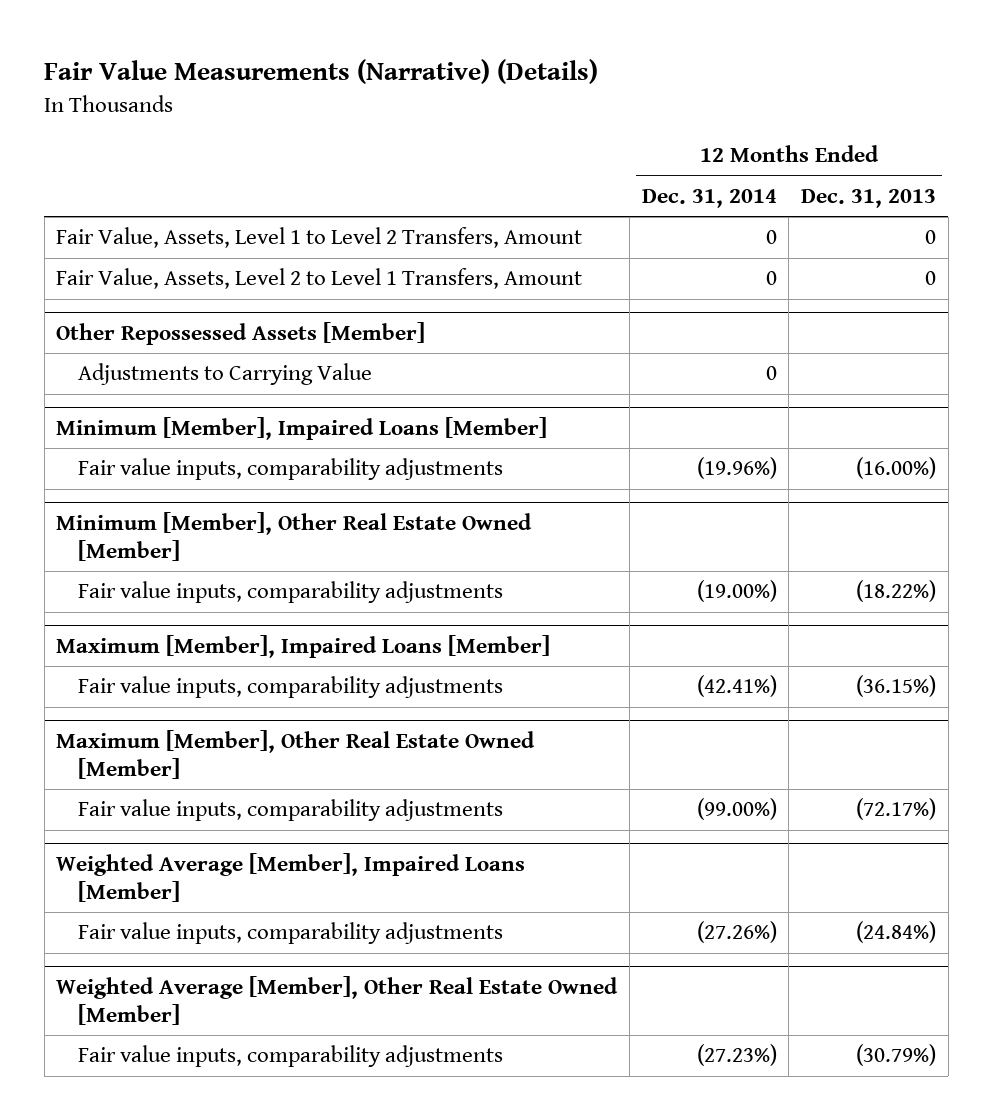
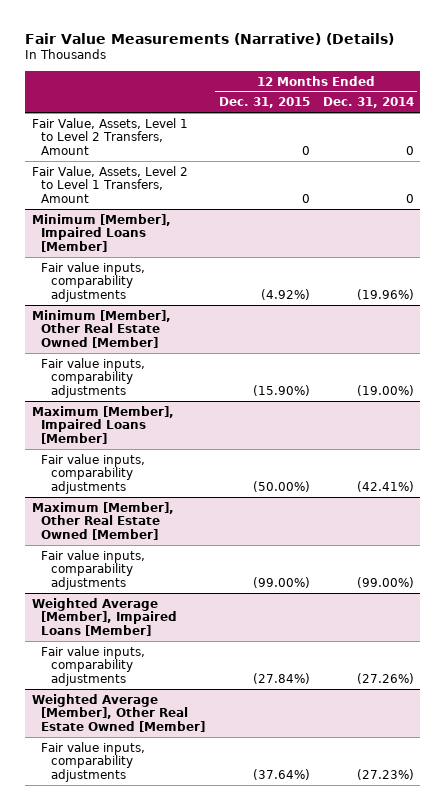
- | 12 Months Ended Dec. 31, 2014 | 12 Months Ended Dec. 31, 2013
+ | 12 Months Ended Dec. 31, 2015 | 12 Months Ended Dec. 31, 2014
- Other Repossessed Assets [Member]
- Adjustments to Carrying Value | 0 |

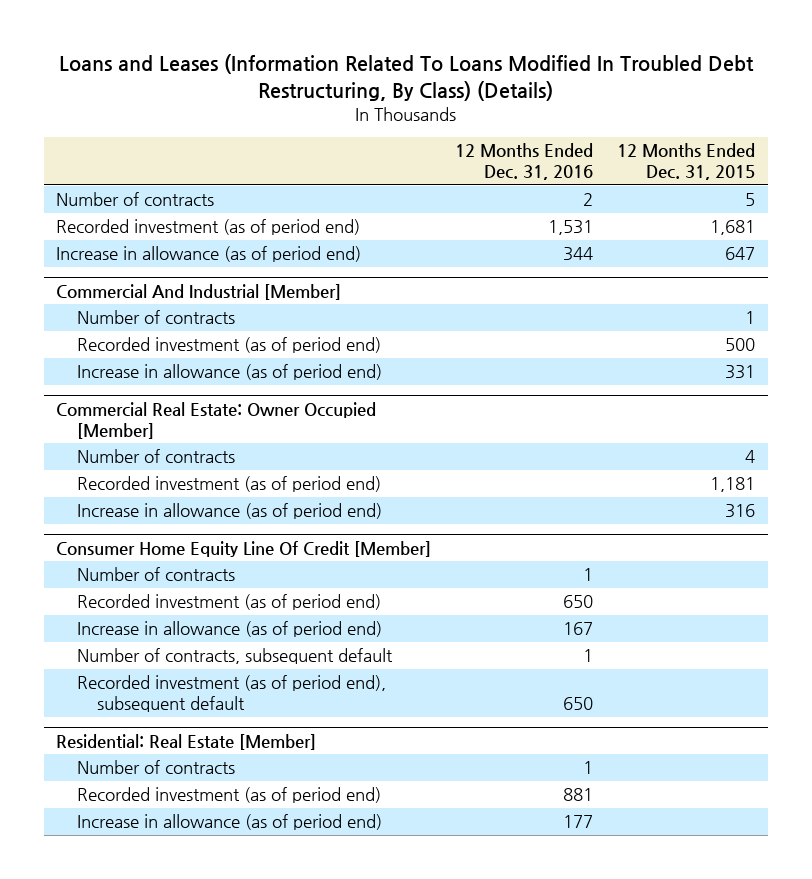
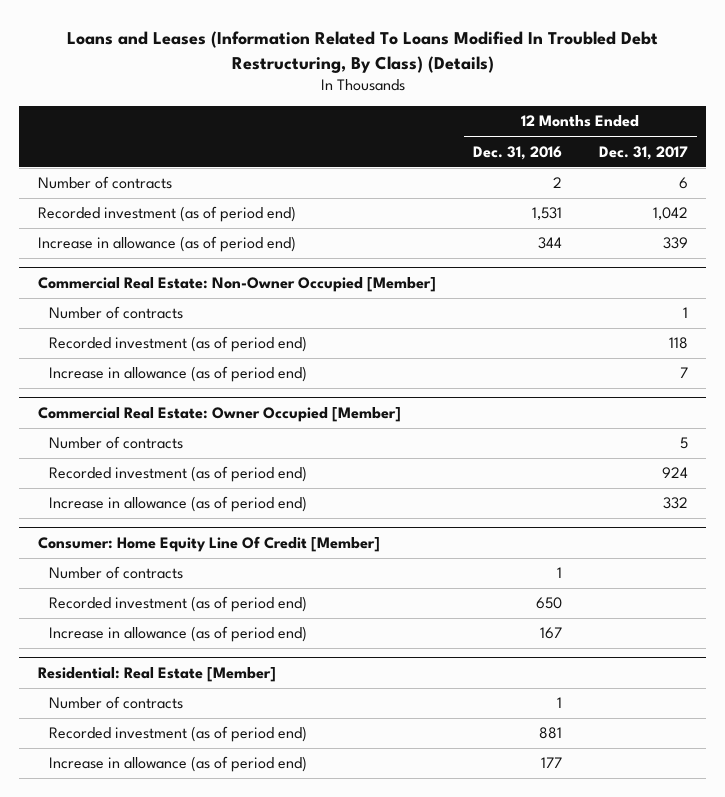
- | 12 Months Ended Dec. 31, 2016 | 12 Months Ended Dec. 31, 2015
+ | 12 Months Ended Dec. 31, 2016 | 12 Months Ended Dec. 31, 2017
- Commercial And Industrial [Member]
+ Commercial Real Estate: Non-Owner Occupied [Member]
- Consumer Home Equity Line Of Credit [Member]
+ Consumer: Home Equity Line Of Credit [Member]
- Number of contracts, subsequent default | 1 |
- Recorded investment (as of period end), subsequent default | 650 |

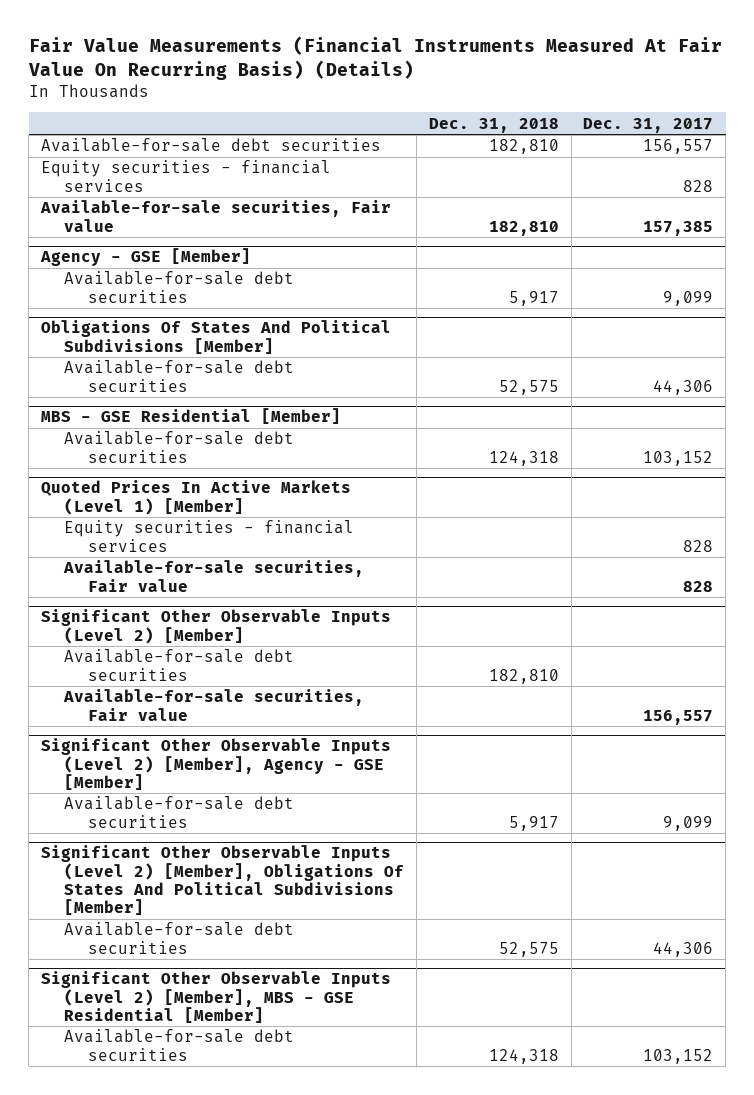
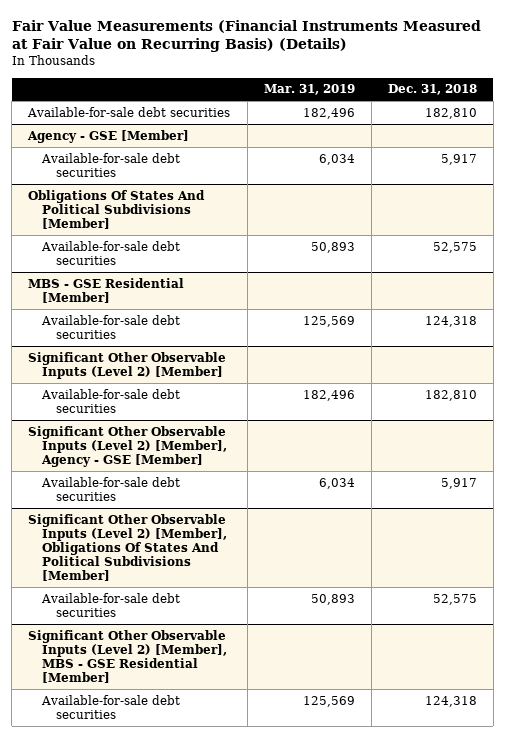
- Fair Value Measurements (Financial Instruments Measured At Fair Value On Recurring Basis) (Details)
+ Fair Value Measurements (Financial Instruments Measured at Fair Value on Recurring Basis) (Details)
- | Dec. 31, 2018 | Dec. 31, 2017
+ | Mar. 31, 2019 | Dec. 31, 2018
- Equity securities - financial services | | 828
- Available-for-sale securities, Fair value | 182,810 | 157,385
- Quoted Prices In Active Markets (Level 1) [Member]
- Equity securities - financial services | | 828
- Available-for-sale securities, Fair value | | 828
@ Significant Other Observable Inputs (Level 2) [Member]
- Available-for-sale securities, Fair value | | 156,557

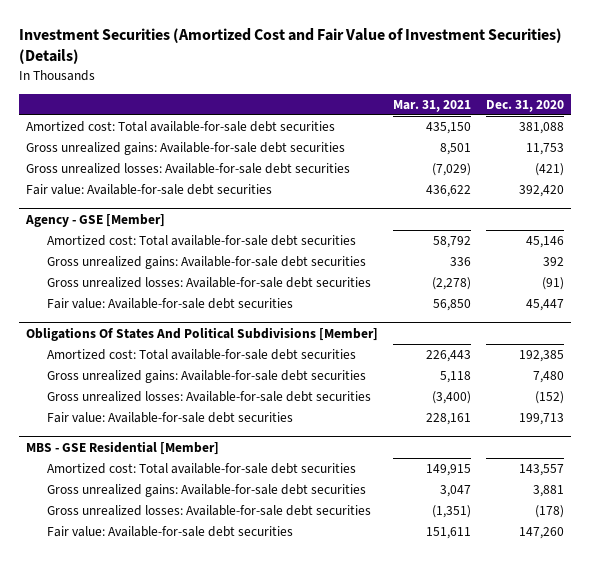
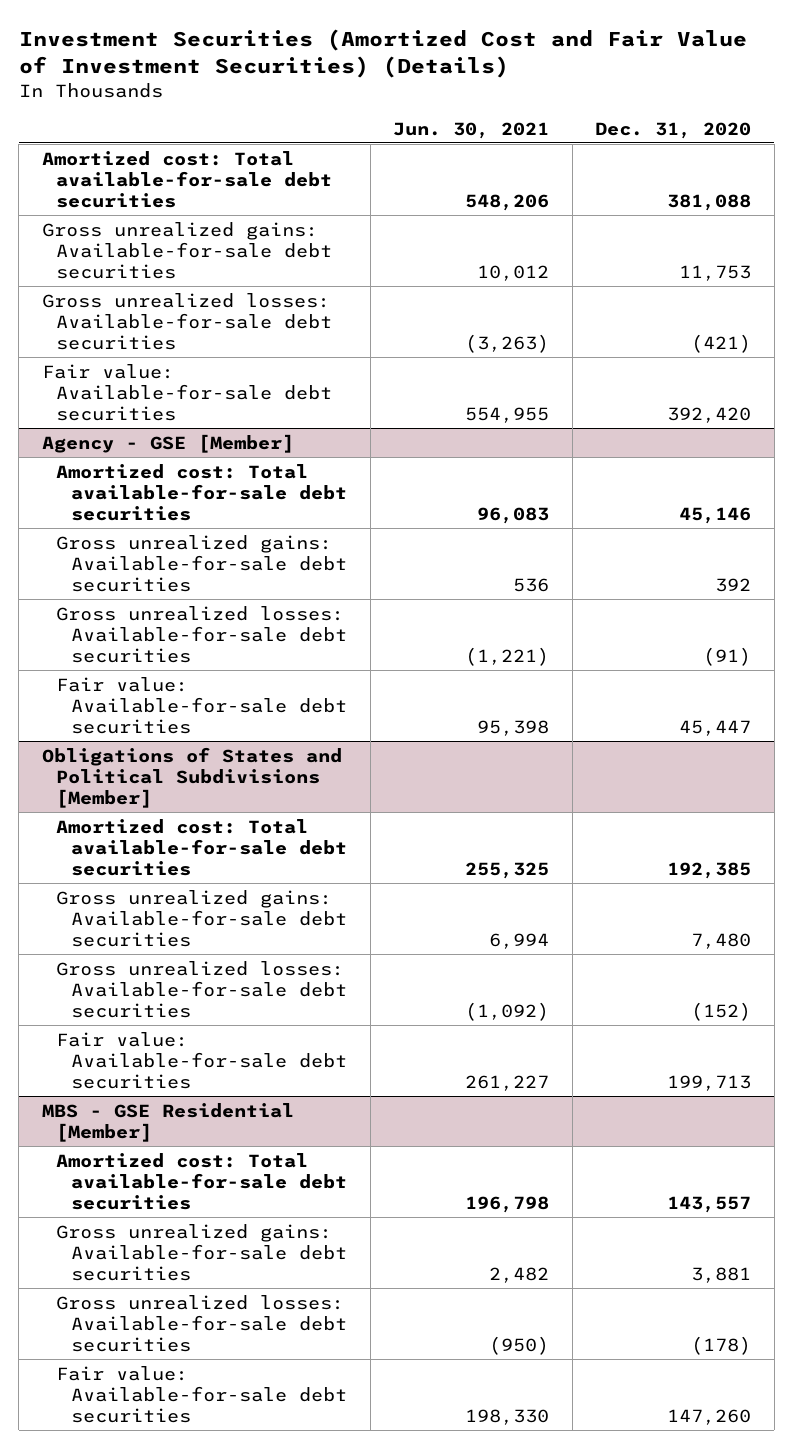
- | Mar. 31, 2021 | Dec. 31, 2020
+ | Jun. 30, 2021 | Dec. 31, 2020
- Obligations Of States And Political Subdivisions [Member]
+ Obligations of States and Political Subdivisions [Member]

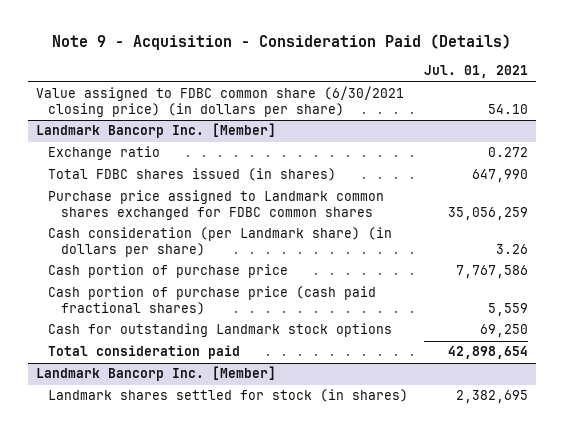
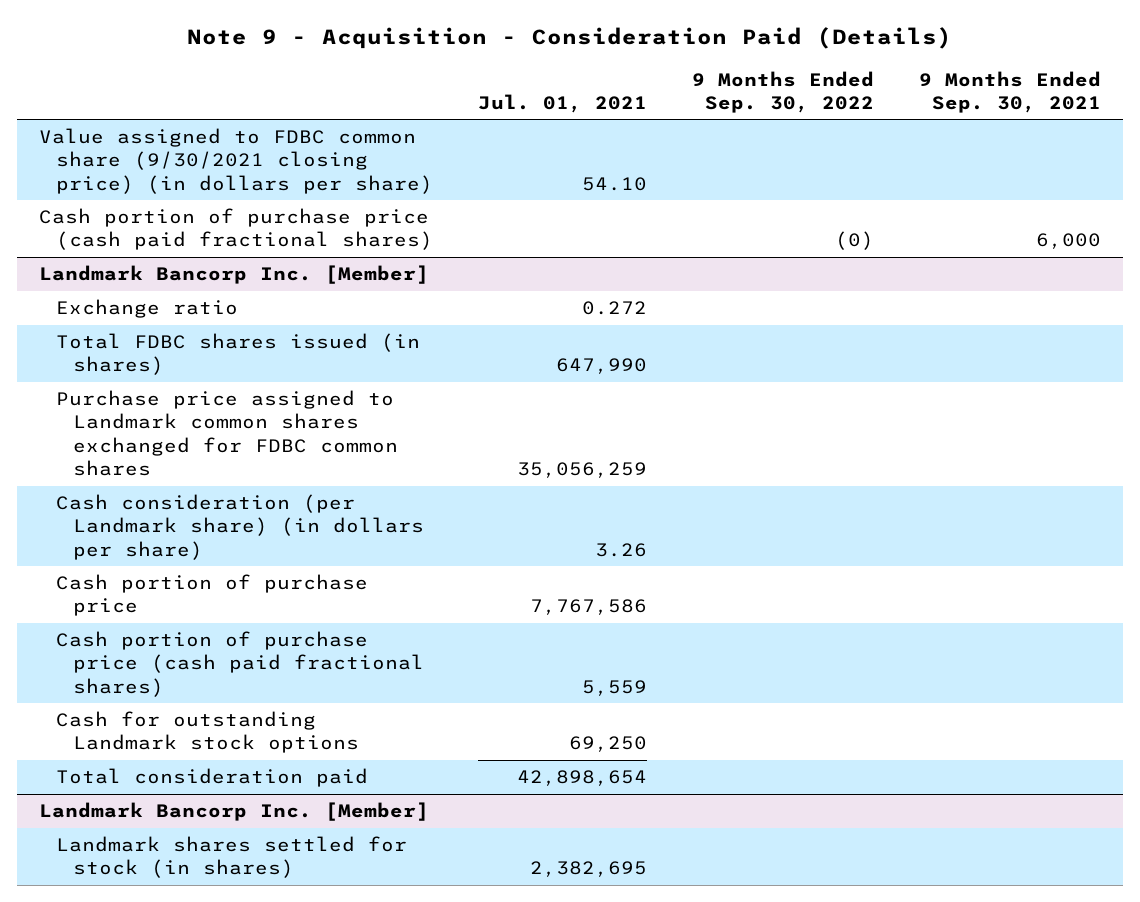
- | Jul. 01, 2021
+ | Jul. 01, 2021 | 9 Months Ended Sep. 30, 2022 | 9 Months Ended Sep. 30, 2021
- Value assigned to FDBC common share (6/30/2021 closing price) (in dollars per share) | 54.10
+ Value assigned to FDBC common share (9/30/2021 closing price) (in dollars per share) | 54.10 | |
+ Cash portion of purchase price (cash paid fractional shares) | | (0) | 6,000

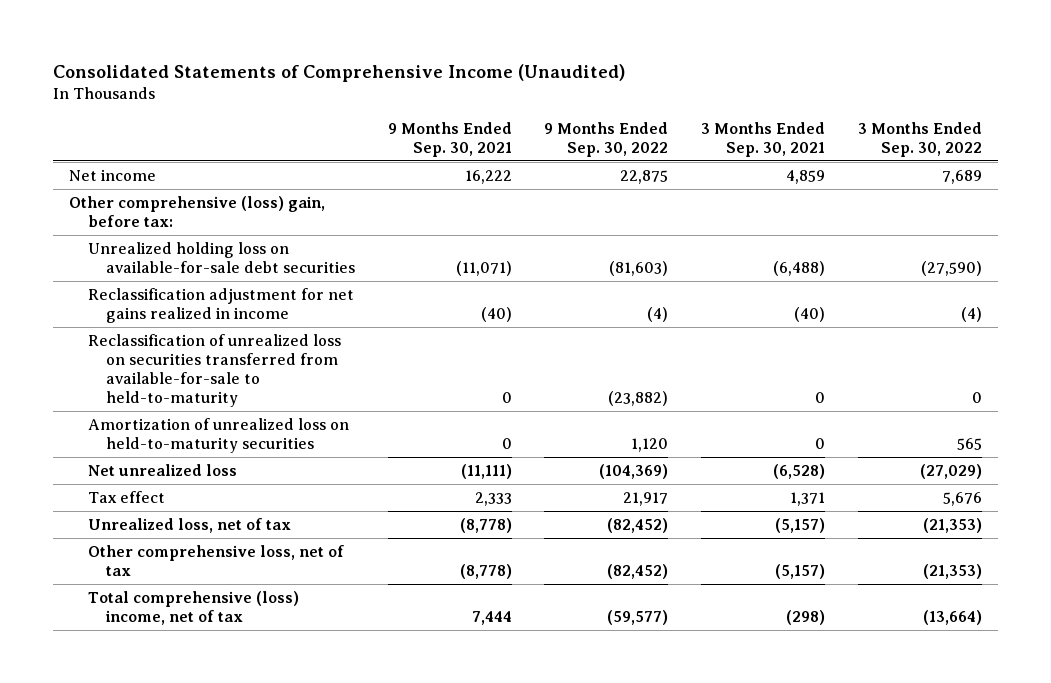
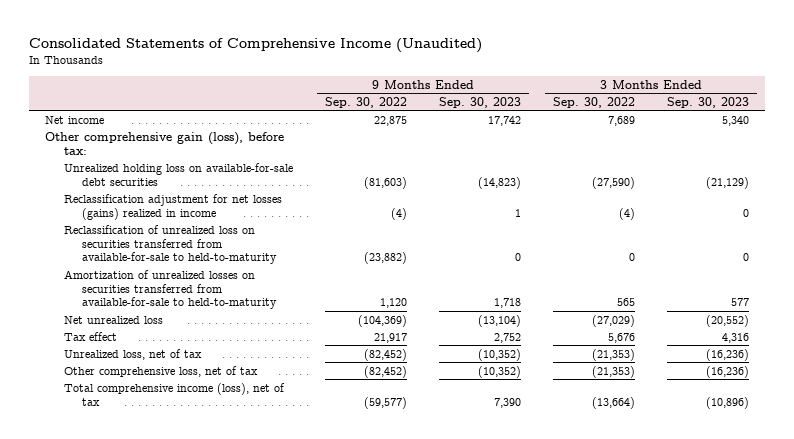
- | 9 Months Ended Sep. 30, 2021 | 9 Months Ended Sep. 30, 2022 | 3 Months Ended Sep. 30, 2021 | 3 Months Ended Sep. 30, 2022
+ | 9 Months Ended Sep. 30, 2022 | 9 Months Ended Sep. 30, 2023 | 3 Months Ended Sep. 30, 2022 | 3 Months Ended Sep. 30, 2023
- Other comprehensive (loss) gain, before tax:
+ Other comprehensive gain (loss), before tax:
- Reclassification adjustment for net gains realized in income | (40) | (4) | (40) | (4)
+ Reclassification adjustment for net losses (gains) realized in income | (4) | 1 | (4) | 0
- Amortization of unrealized loss on held-to-maturity securities | 0 | 1,120 | 0 | 565
+ Amortization of unrealized losses on securities transferred from available-for-sale to held-to-maturity | 1,120 | 1,718 | 565 | 577
- Total comprehensive (loss) income, net of tax | 7,444 | (59,577) | (298) | (13,664)
+ Total comprehensive income (loss), net of tax | (59,577) | 7,390 | (13,664) | (10,896)

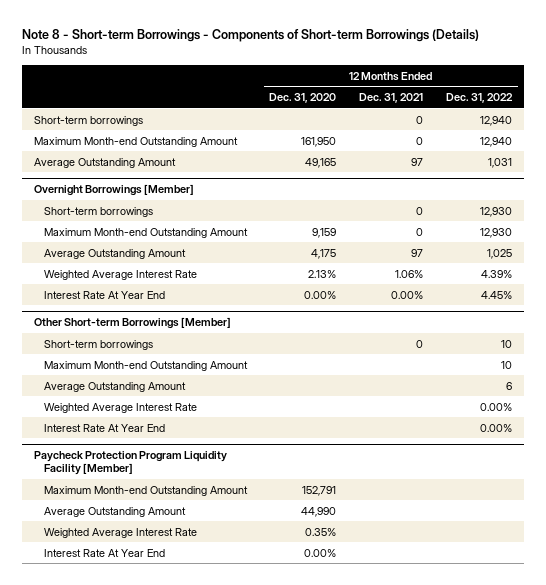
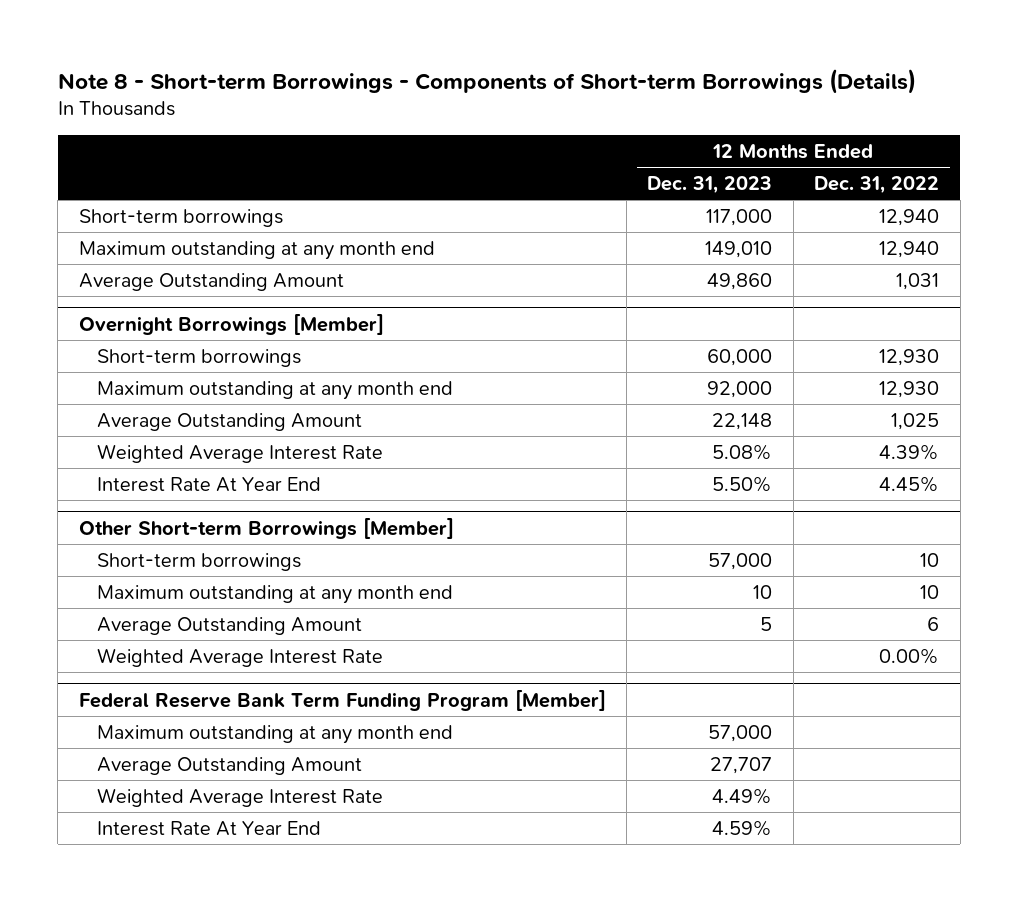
- | 12 Months Ended Dec. 31, 2020 | 12 Months Ended Dec. 31, 2021 | 12 Months Ended Dec. 31, 2022
+ | 12 Months Ended Dec. 31, 2023 | 12 Months Ended Dec. 31, 2022
- Maximum Month-end Outstanding Amount | 161,950 | 0 | 12,940
+ Maximum outstanding at any month end | 149,010 | 12,940
@ Overnight Borrowings [Member]
- Maximum Month-end Outstanding Amount | 9,159 | 0 | 12,930
+ Maximum outstanding at any month end | 92,000 | 12,930
@ Other Short-term Borrowings [Member]
- Maximum Month-end Outstanding Amount | | | 10
+ Maximum outstanding at any month end | 10 | 10
- Interest Rate At Year End | | | 0.00%
- Paycheck Protection Program Liquidity Facility [Member]
- Maximum Month-end Outstanding Amount | 152,791 | |
+ Federal Reserve Bank Term Funding Program [Member]
+ Maximum outstanding at any month end | 57,000 |

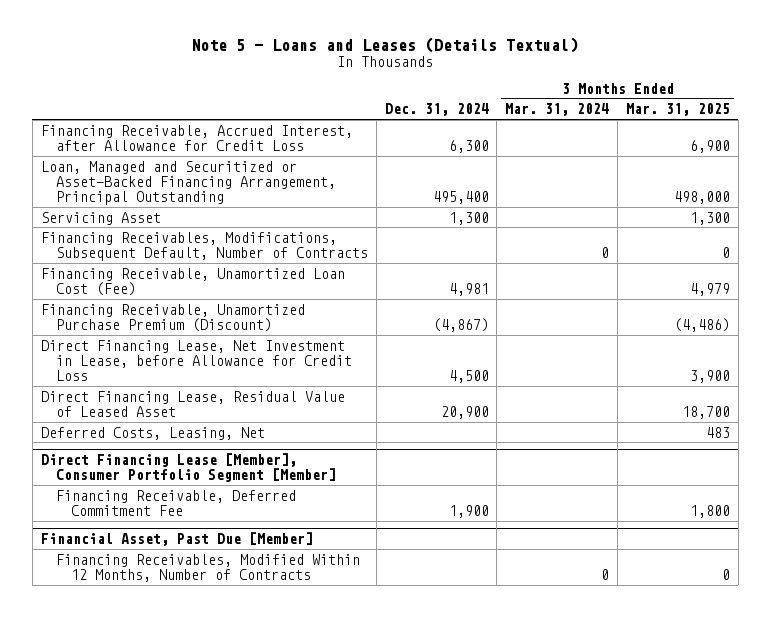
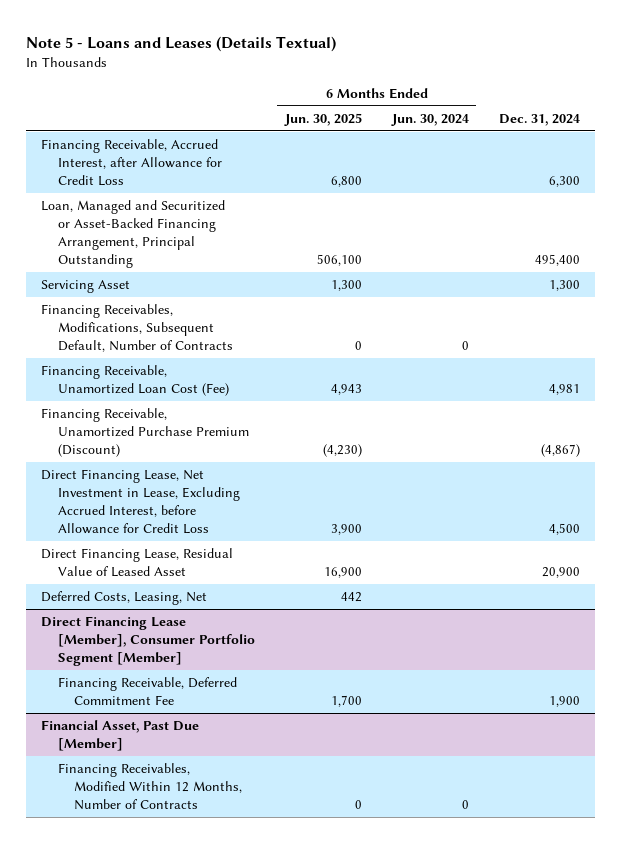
- | Dec. 31, 2024 | 3 Months Ended Mar. 31, 2024 | 3 Months Ended Mar. 31, 2025
+ | 6 Months Ended Jun. 30, 2025 | 6 Months Ended Jun. 30, 2024 | Dec. 31, 2024
- Direct Financing Lease, Net Investment in Lease, before Allowance for Credit Loss | 4,500 | | 3,900
+ Direct Financing Lease, Net Investment in Lease, Excluding Accrued Interest, before Allowance for Credit Loss | 3,900 | | 4,500

